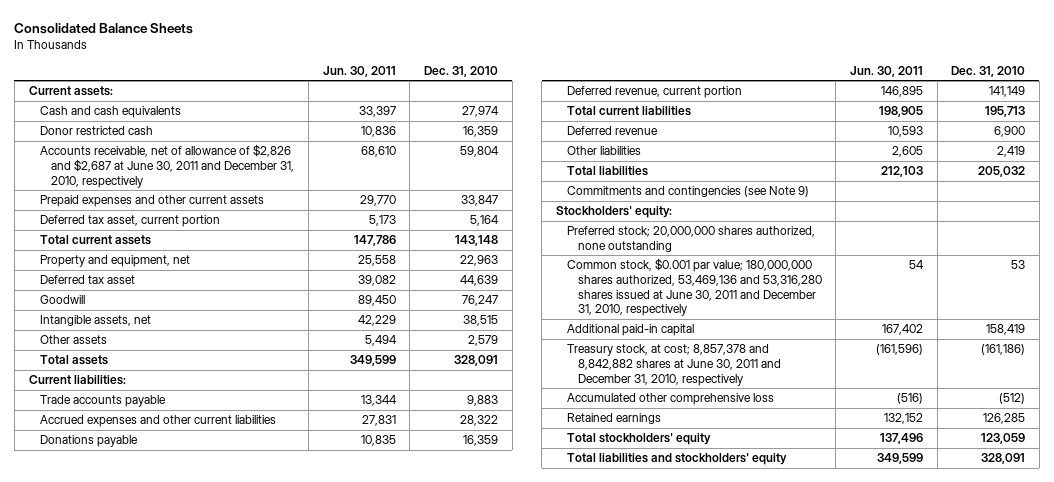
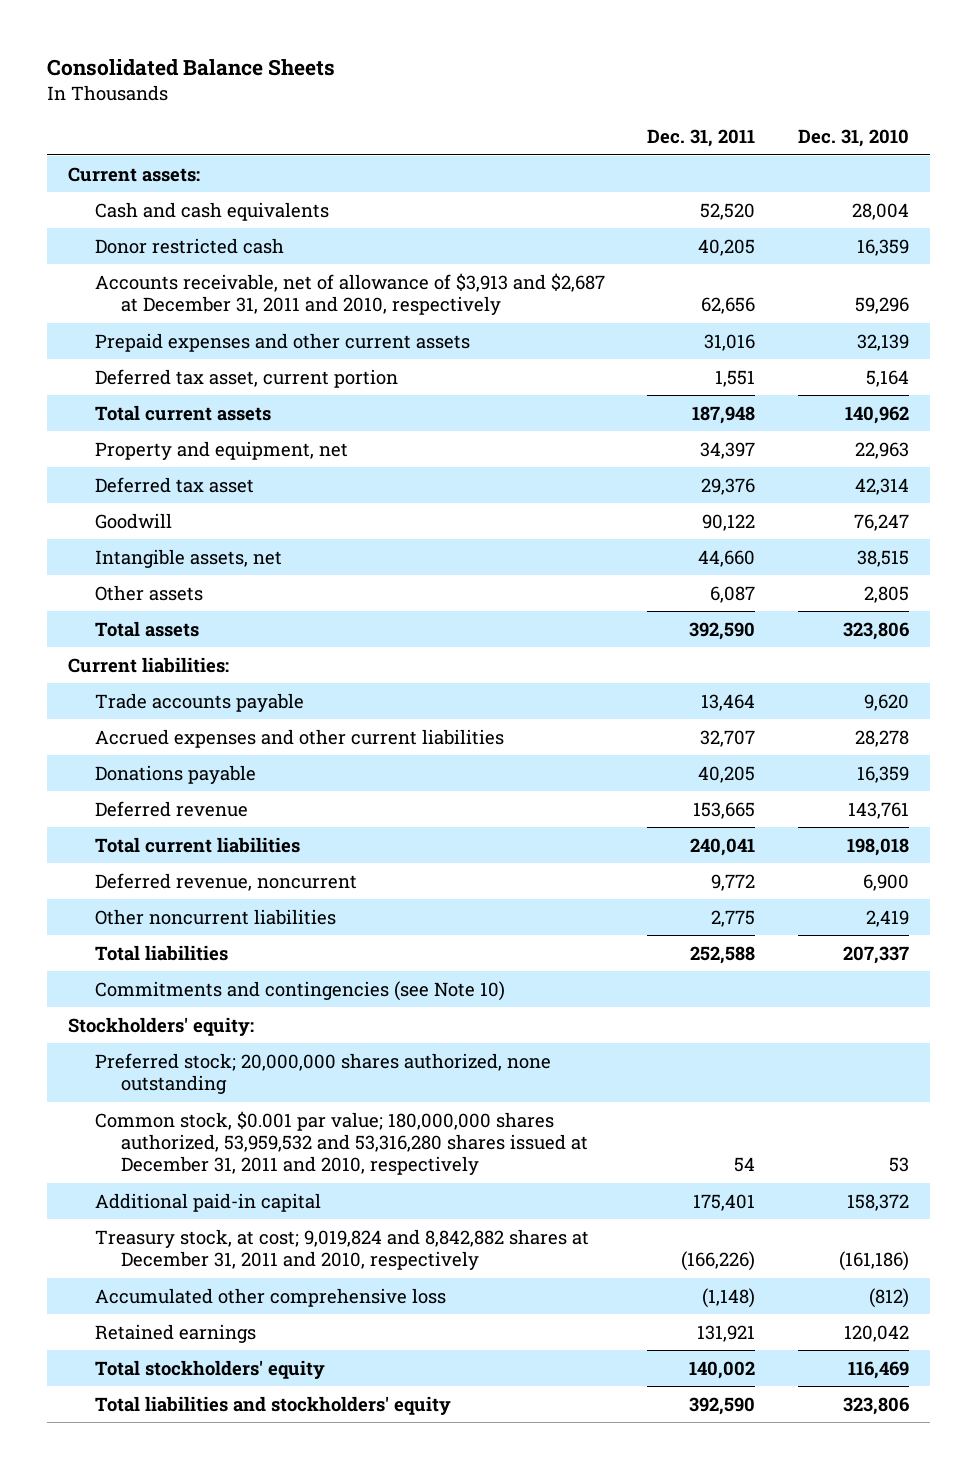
- | Jun. 30, 2011 | Dec. 31, 2010
+ | Dec. 31, 2011 | Dec. 31, 2010
- Cash and cash equivalents | 33,397 | 27,974
+ Cash and cash equivalents | 52,520 | 28,004
- Accounts receivable, net of allowance of $2,826 and $2,687 at June 30, 2011 and December 31, 2010, respectively | 68,610 | 59,804
- Prepaid expenses and other current assets | 29,770 | 33,847
+ Accounts receivable, net of allowance of $3,913 and $2,687 at December 31, 2011 and 2010, respectively | 62,656 | 59,296
+ Prepaid expenses and other current assets | 31,016 | 32,139
- Total current assets | 147,786 | 143,148
+ Total current assets | 187,948 | 140,962
- Deferred tax asset | 39,082 | 44,639
+ Deferred tax asset | 29,376 | 42,314
- Other assets | 5,494 | 2,579
- Total assets | 349,599 | 328,091
+ Other assets | 6,087 | 2,805
+ Total assets | 392,590 | 323,806
- Trade accounts payable | 13,344 | 9,883
- Accrued expenses and other current liabilities | 27,831 | 28,322
+ Trade accounts payable | 13,464 | 9,620
+ Accrued expenses and other current liabilities | 32,707 | 28,278
- Deferred revenue, current portion | 146,895 | 141,149
- Total current liabilities | 198,905 | 195,713
- Deferred revenue | 10,593 | 6,900
- Other liabilities | 2,605 | 2,419
- Total liabilities | 212,103 | 205,032
- Commitments and contingencies (see Note 9)
+ Deferred revenue | 153,665 | 143,761
+ Total current liabilities | 240,041 | 198,018
+ Deferred revenue, noncurrent | 9,772 | 6,900
+ Other noncurrent liabilities | 2,775 | 2,419
+ Total liabilities | 252,588 | 207,337
+ Commitments and contingencies (see Note 10)
- Common stock, $0.001 par value; 180,000,000 shares authorized, 53,469,136 and 53,316,280 shares issued at June 30, 2011 and December 31, 2010, respectively | 54 | 53
- Additional paid-in capital | 167,402 | 158,419
- Treasury stock, at cost; 8,857,378 and 8,842,882 shares at June 30, 2011 and December 31, 2010, respectively | (161,596) | (161,186)
- Accumulated other comprehensive loss | (516) | (512)
- Retained earnings | 132,152 | 126,285
- Total stockholders' equity | 137,496 | 123,059
- Total liabilities and stockholders' equity | 349,599 | 328,091
+ Common stock, $0.001 par value; 180,000,000 shares authorized, 53,959,532 and 53,316,280 shares issued at December 31, 2011 and 2010, respectively | 54 | 53
+ Additional paid-in capital | 175,401 | 158,372
+ Treasury stock, at cost; 9,019,824 and 8,842,882 shares at December 31, 2011 and 2010, respectively | (166,226) | (161,186)
+ Accumulated other comprehensive loss | (1,148) | (812)
+ Retained earnings | 131,921 | 120,042
+ Total stockholders' equity | 140,002 | 116,469
+ Total liabilities and stockholders' equity | 392,590 | 323,806

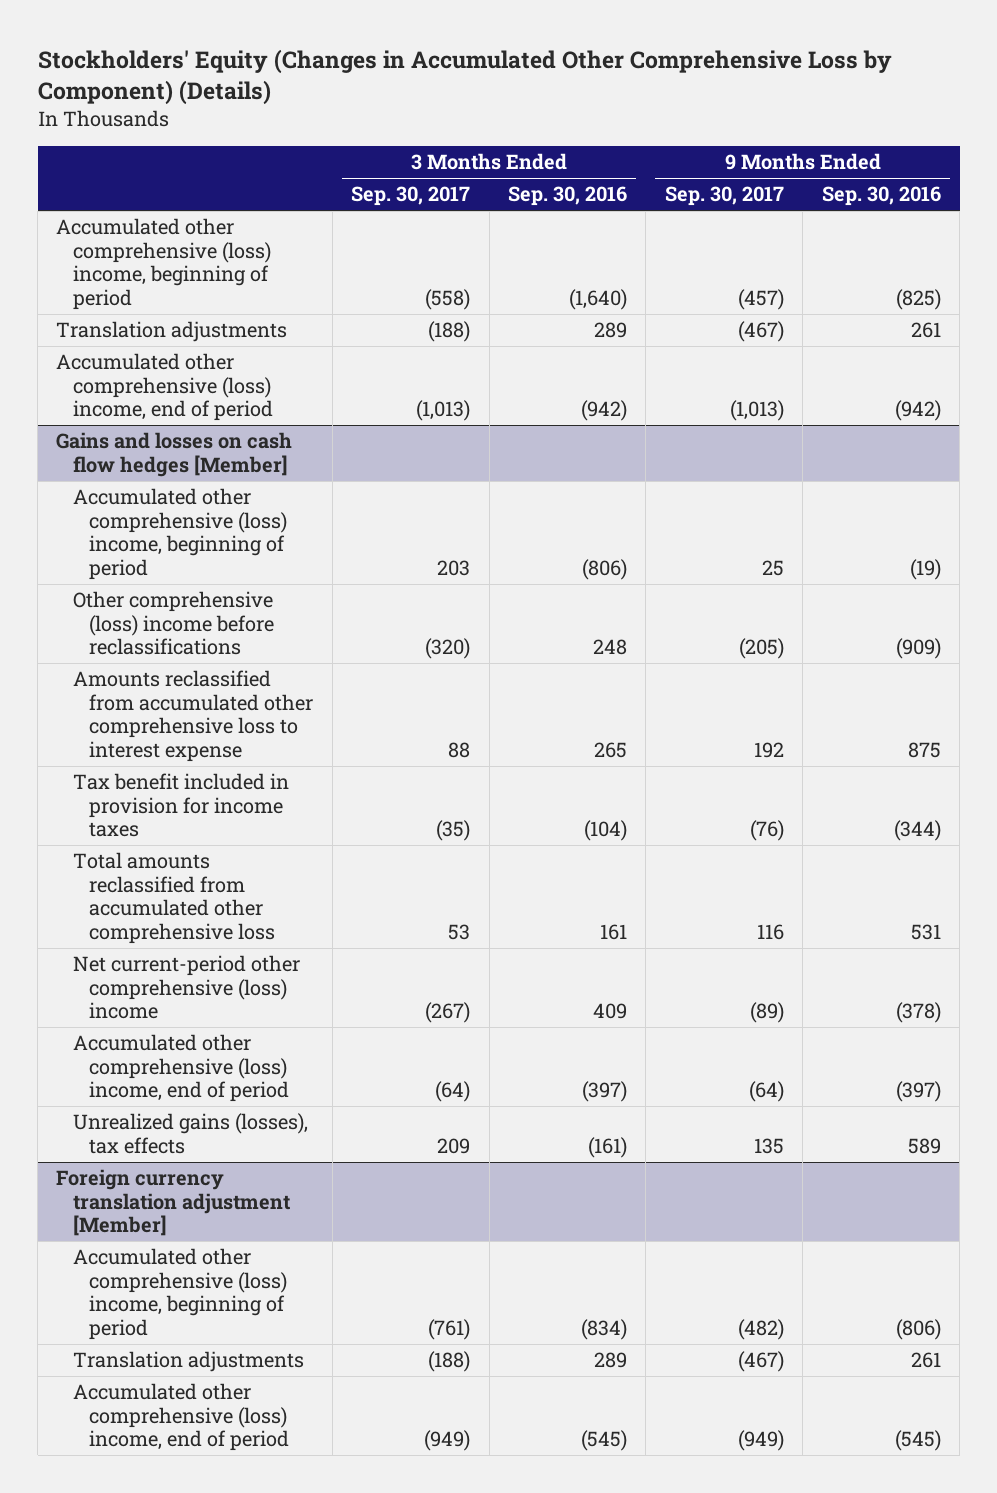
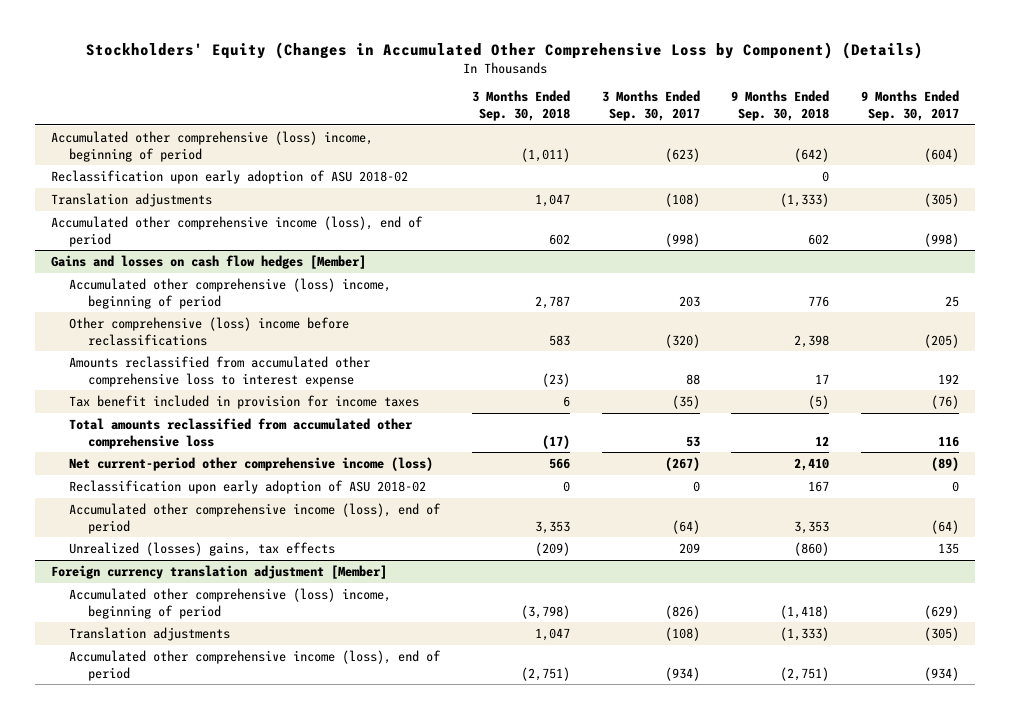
- | 3 Months Ended Sep. 30, 2017 | 3 Months Ended Sep. 30, 2016 | 9 Months Ended Sep. 30, 2017 | 9 Months Ended Sep. 30, 2016
+ | 3 Months Ended Sep. 30, 2018 | 3 Months Ended Sep. 30, 2017 | 9 Months Ended Sep. 30, 2018 | 9 Months Ended Sep. 30, 2017
- Accumulated other comprehensive (loss) income, beginning of period | (558) | (1,640) | (457) | (825)
- Translation adjustments | (188) | 289 | (467) | 261
- Accumulated other comprehensive (loss) income, end of period | (1,013) | (942) | (1,013) | (942)
+ Accumulated other comprehensive (loss) income, beginning of period | (1,011) | (623) | (642) | (604)
+ Reclassification upon early adoption of ASU 2018-02 | | | 0 |
+ Translation adjustments | 1,047 | (108) | (1,333) | (305)
+ Accumulated other comprehensive income (loss), end of period | 602 | (998) | 602 | (998)
@ Gains and losses on cash flow hedges [Member]
- Net current-period other comprehensive (loss) income | (267) | 409 | (89) | (378)
- Accumulated other comprehensive (loss) income, end of period | (64) | (397) | (64) | (397)
- Unrealized gains (losses), tax effects | 209 | (161) | 135 | 589
+ Net current-period other comprehensive income (loss) | 566 | (267) | 2,410 | (89)
+ Reclassification upon early adoption of ASU 2018-02 | 0 | 0 | 167 | 0
+ Accumulated other comprehensive income (loss), end of period | 3,353 | (64) | 3,353 | (64)
+ Unrealized (losses) gains, tax effects | (209) | 209 | (860) | 135
@ Foreign currency translation adjustment [Member]
- Accumulated other comprehensive (loss) income, beginning of period | (761) | (834) | (482) | (806)
- Translation adjustments | (188) | 289 | (467) | 261
- Accumulated other comprehensive (loss) income, end of period | (949) | (545) | (949) | (545)
+ Accumulated other comprehensive (loss) income, beginning of period | (3,798) | (826) | (1,418) | (629)
+ Translation adjustments | 1,047 | (108) | (1,333) | (305)
+ Accumulated other comprehensive income (loss), end of period | (2,751) | (934) | (2,751) | (934)

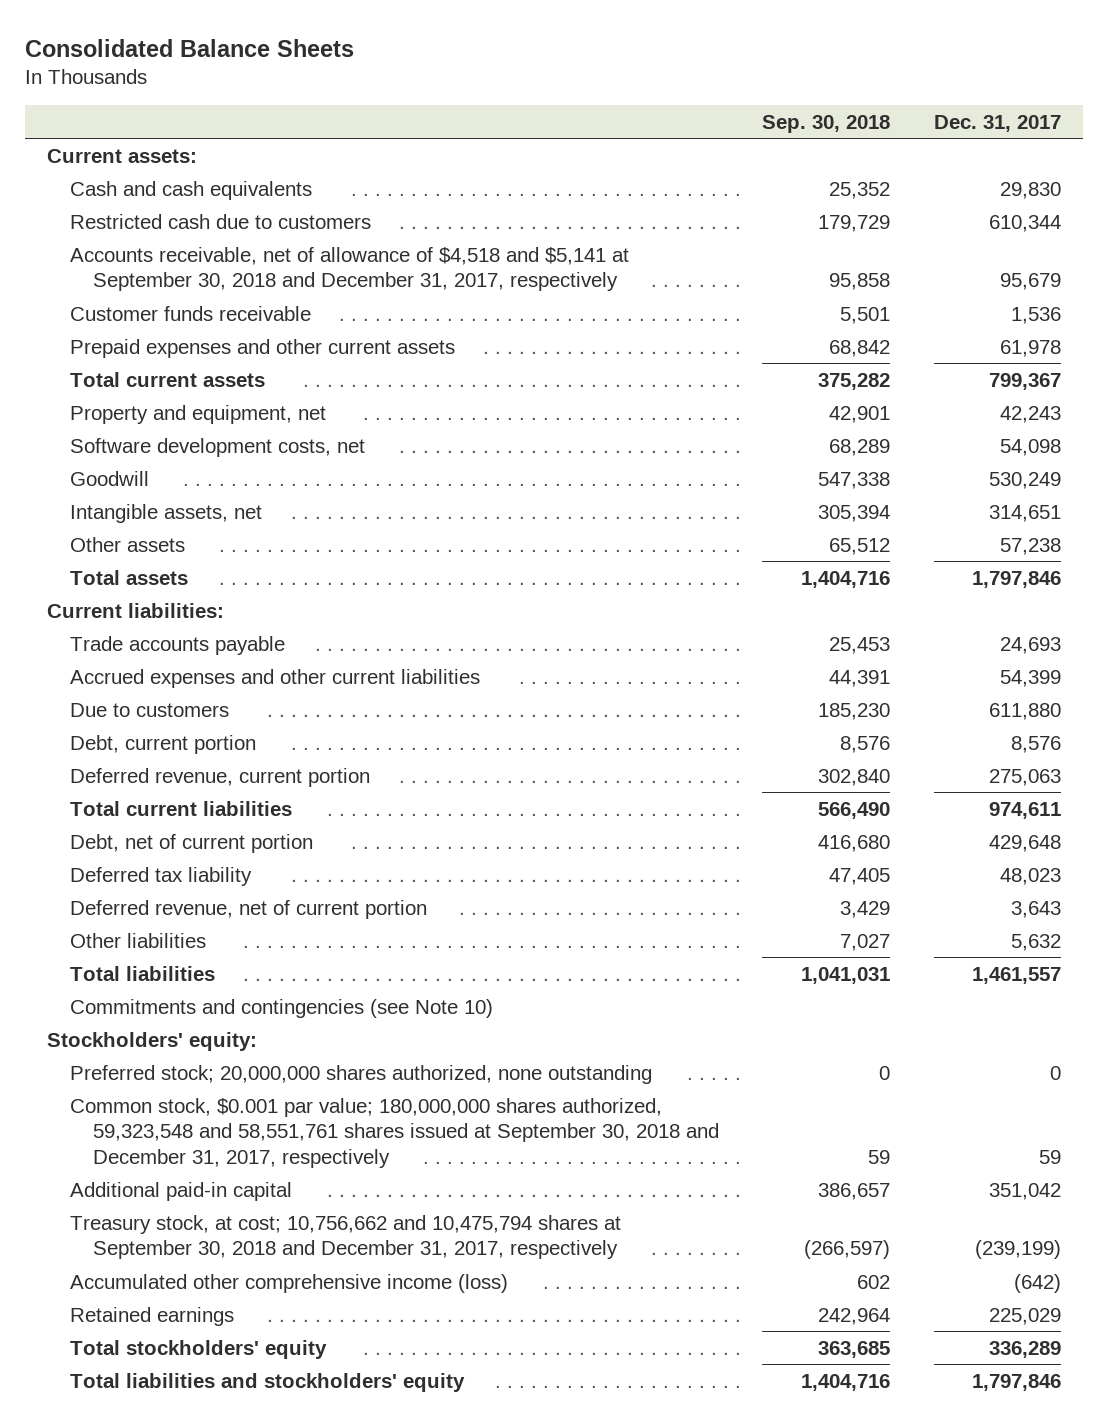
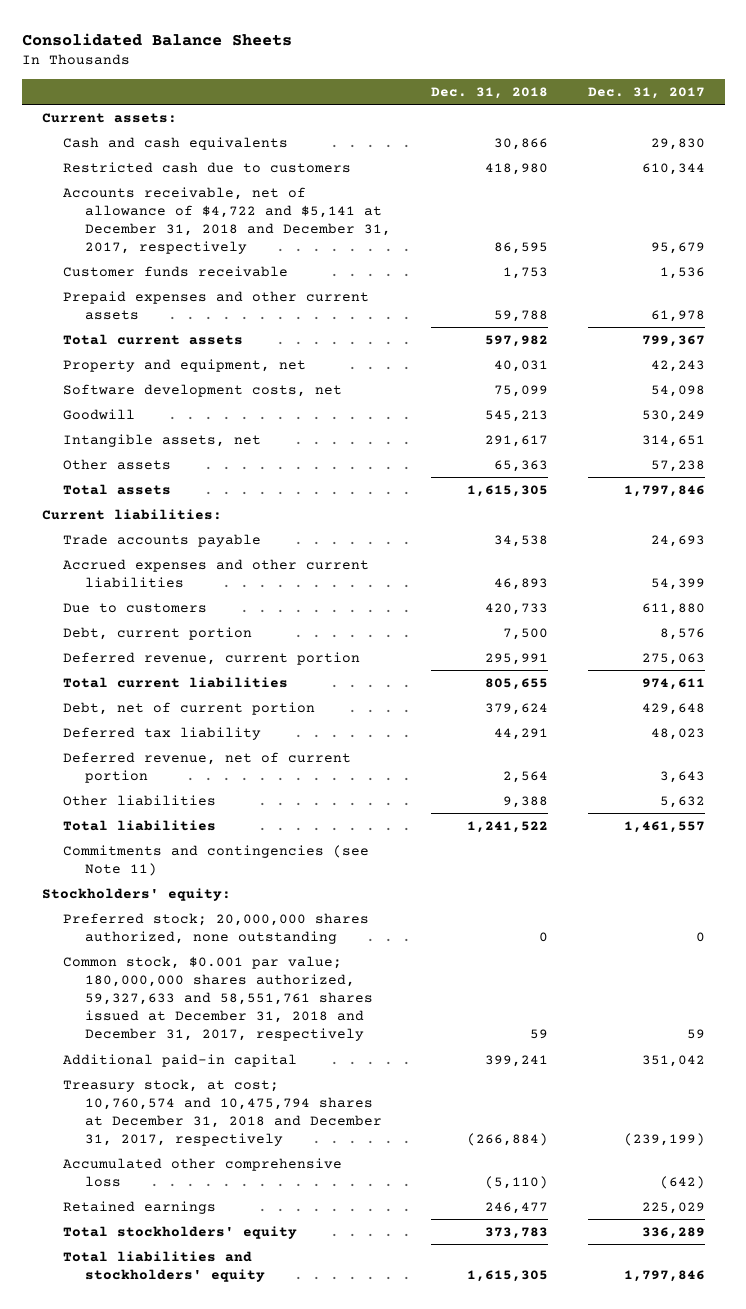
- | Sep. 30, 2018 | Dec. 31, 2017
+ | Dec. 31, 2018 | Dec. 31, 2017
- Accounts receivable, net of allowance of $4,518 and $5,141 at September 30, 2018 and December 31, 2017, respectively | 95,858 | 95,679
+ Accounts receivable, net of allowance of $4,722 and $5,141 at December 31, 2018 and December 31, 2017, respectively | 86,595 | 95,679
- Commitments and contingencies (see Note 10)
+ Commitments and contingencies (see Note 11)
- Common stock, $0.001 par value; 180,000,000 shares authorized, 59,323,548 and 58,551,761 shares issued at September 30, 2018 and December 31, 2017, respectively | 59 | 59
+ Common stock, $0.001 par value; 180,000,000 shares authorized, 59,327,633 and 58,551,761 shares issued at December 31, 2018 and December 31, 2017, respectively | 59 | 59
- Treasury stock, at cost; 10,756,662 and 10,475,794 shares at September 30, 2018 and December 31, 2017, respectively | (266,597) | (239,199)
- Accumulated other comprehensive income (loss) | 602 | (642)
+ Treasury stock, at cost; 10,760,574 and 10,475,794 shares at December 31, 2018 and December 31, 2017, respectively | (266,884) | (239,199)
+ Accumulated other comprehensive loss | (5,110) | (642)

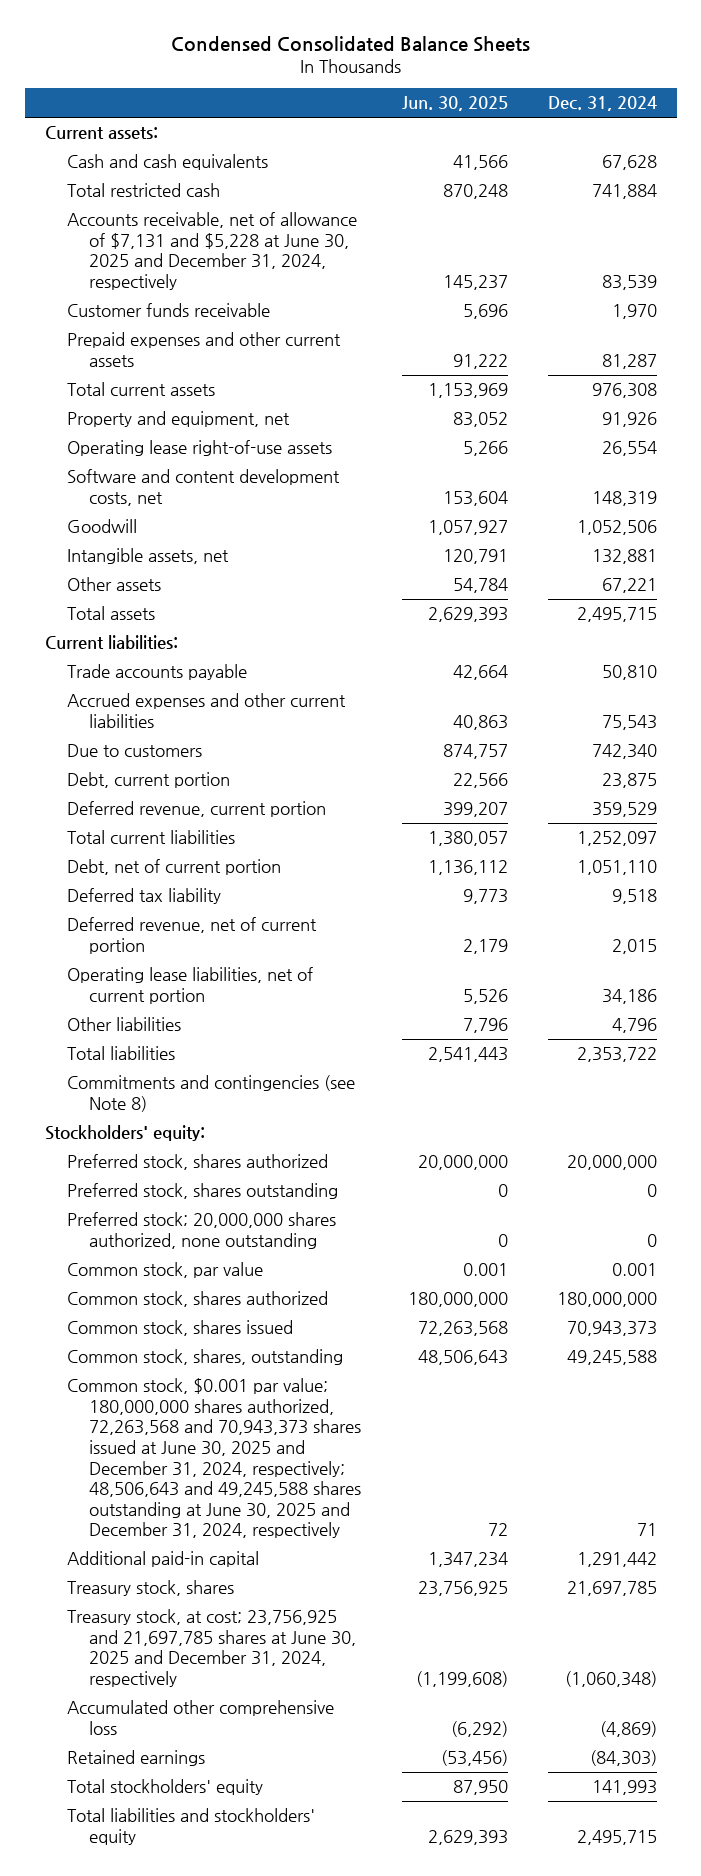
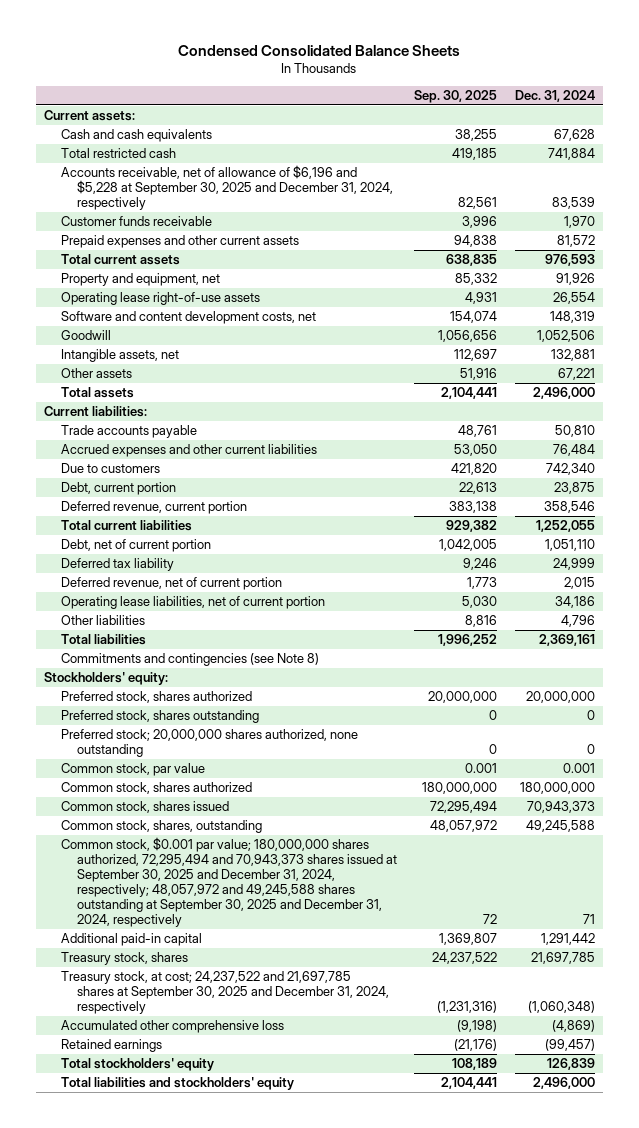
- | Jun. 30, 2025 | Dec. 31, 2024
+ | Sep. 30, 2025 | Dec. 31, 2024
- Accounts receivable, net of allowance of $7,131 and $5,228 at June 30, 2025 and December 31, 2024, respectively | 145,237 | 83,539
+ Accounts receivable, net of allowance of $6,196 and $5,228 at September 30, 2025 and December 31, 2024, respectively | 82,561 | 83,539
- Prepaid expenses and other current assets | 91,222 | 81,287
- Total current assets | 1,153,969 | 976,308
+ Prepaid expenses and other current assets | 94,838 | 81,572
+ Total current assets | 638,835 | 976,593
- Total assets | 2,629,393 | 2,495,715
+ Total assets | 2,104,441 | 2,496,000
- Accrued expenses and other current liabilities | 40,863 | 75,543
+ Accrued expenses and other current liabilities | 53,050 | 76,484
- Deferred revenue, current portion | 399,207 | 359,529
- Total current liabilities | 1,380,057 | 1,252,097
+ Deferred revenue, current portion | 383,138 | 358,546
+ Total current liabilities | 929,382 | 1,252,055
- Deferred tax liability | 9,773 | 9,518
+ Deferred tax liability | 9,246 | 24,999
- Total liabilities | 2,541,443 | 2,353,722
+ Total liabilities | 1,996,252 | 2,369,161
- Common stock, $0.001 par value; 180,000,000 shares authorized, 72,263,568 and 70,943,373 shares issued at June 30, 2025 and December 31, 2024, respectively; 48,506,643 and 49,245,588 shares outstanding at June 30, 2025 and December 31, 2024, respectively | 72 | 71
+ Common stock, $0.001 par value; 180,000,000 shares authorized, 72,295,494 and 70,943,373 shares issued at September 30, 2025 and December 31, 2024, respectively; 48,057,972 and 49,245,588 shares outstanding at September 30, 2025 and December 31, 2024, respectively | 72 | 71
- Treasury stock, at cost; 23,756,925 and 21,697,785 shares at June 30, 2025 and December 31, 2024, respectively | (1,199,608) | (1,060,348)
+ Treasury stock, at cost; 24,237,522 and 21,697,785 shares at September 30, 2025 and December 31, 2024, respectively | (1,231,316) | (1,060,348)
- Retained earnings | (53,456) | (84,303)
- Total stockholders' equity | 87,950 | 141,993
- Total liabilities and stockholders' equity | 2,629,393 | 2,495,715
+ Retained earnings | (21,176) | (99,457)
+ Total stockholders' equity | 108,189 | 126,839
+ Total liabilities and stockholders' equity | 2,104,441 | 2,496,000

